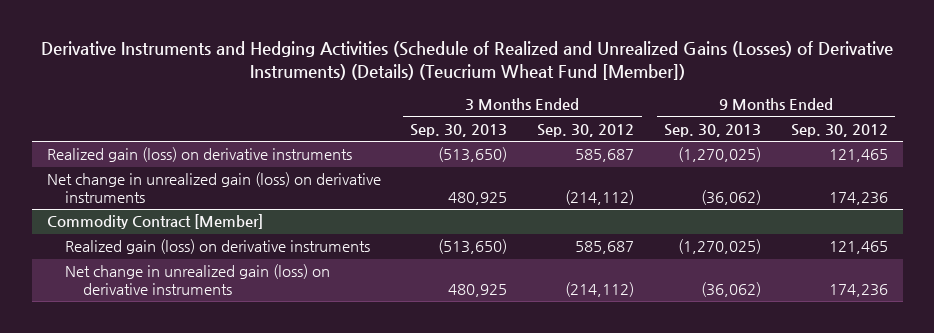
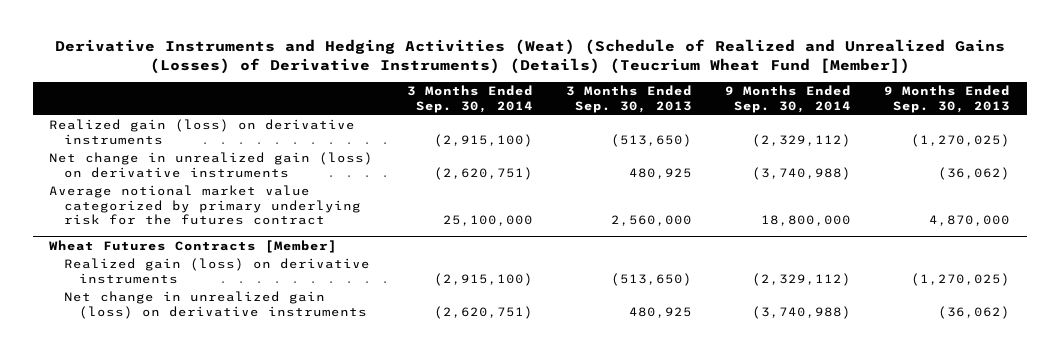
- Derivative Instruments and Hedging Activities (Schedule of Realized and Unrealized Gains (Losses) of Derivative Instruments) (Details) (Teucrium Wheat Fund [Member])
+ Derivative Instruments and Hedging Activities (Weat) (Schedule of Realized and Unrealized Gains (Losses) of Derivative Instruments) (Details) (Teucrium Wheat Fund [Member])
- | 3 Months Ended Sep. 30, 2013 | 3 Months Ended Sep. 30, 2012 | 9 Months Ended Sep. 30, 2013 | 9 Months Ended Sep. 30, 2012
+ | 3 Months Ended Sep. 30, 2014 | 3 Months Ended Sep. 30, 2013 | 9 Months Ended Sep. 30, 2014 | 9 Months Ended Sep. 30, 2013
- Commodity Contract [Member]
+ Average notional market value categorized by primary underlying risk for the futures contract | 25,100,000 | 2,560,000 | 18,800,000 | 4,870,000
+ Wheat Futures Contracts [Member]

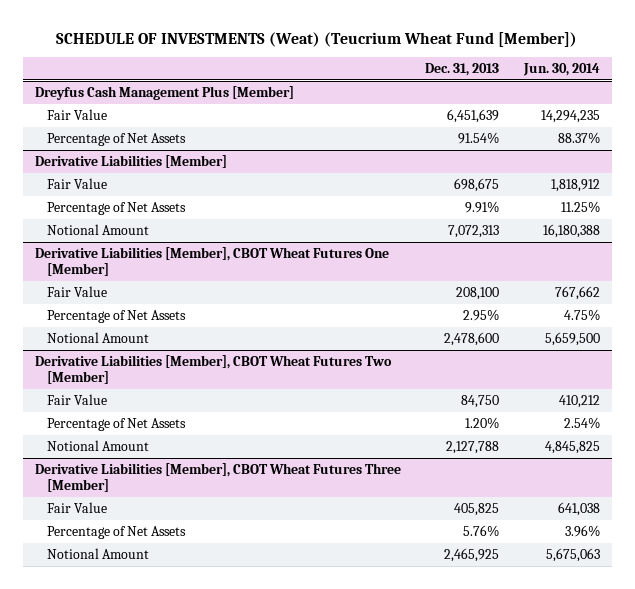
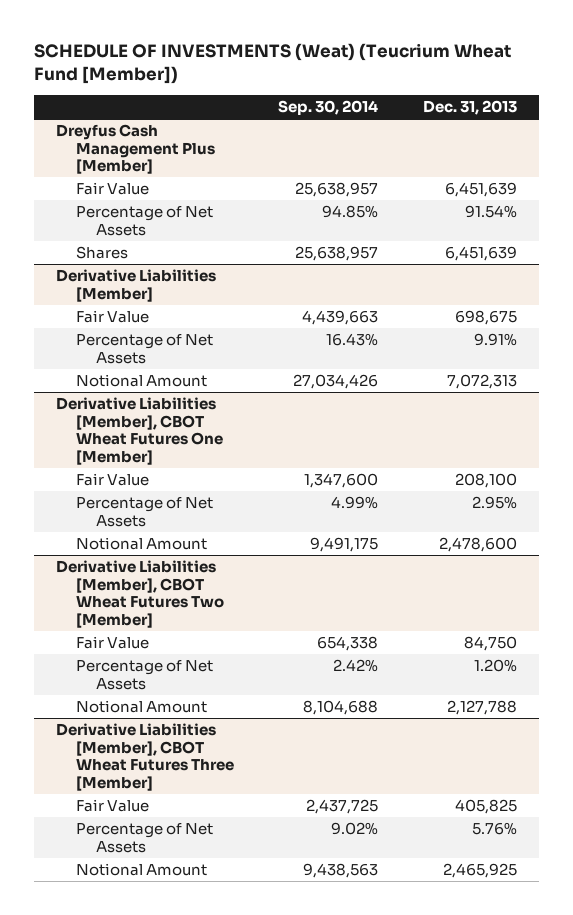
- | Dec. 31, 2013 | Jun. 30, 2014
+ | Sep. 30, 2014 | Dec. 31, 2013
@ Dreyfus Cash Management Plus [Member]
+ Shares | 25,638,957 | 6,451,639

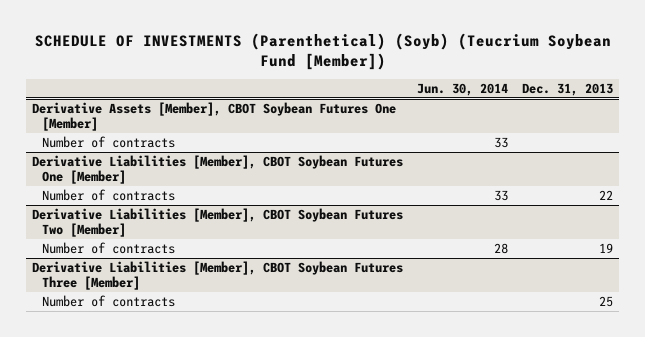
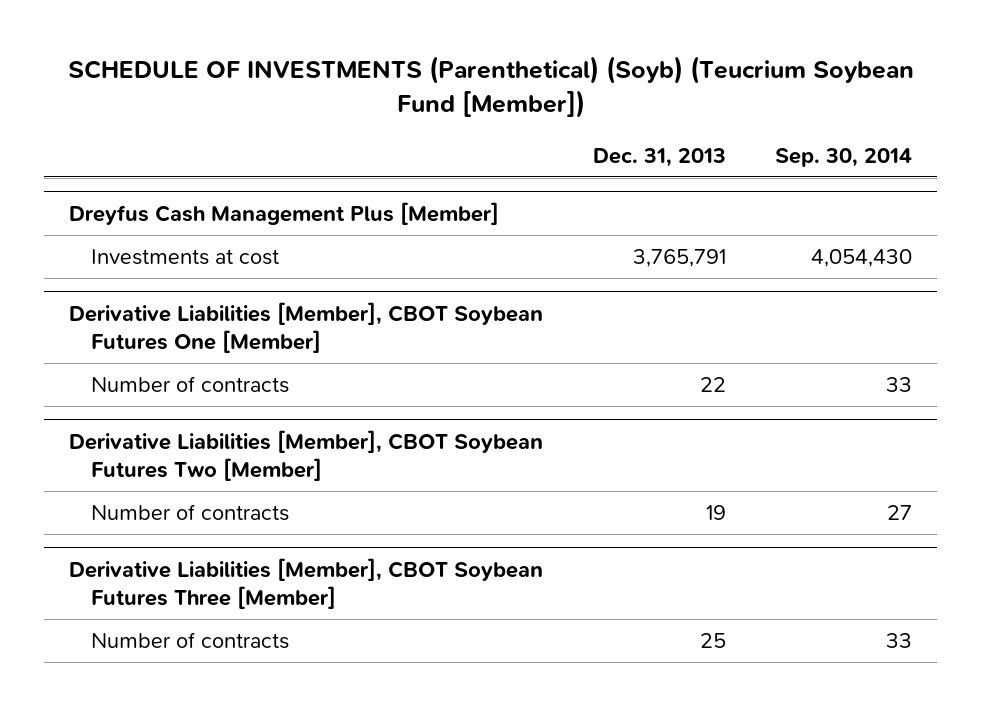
- | Jun. 30, 2014 | Dec. 31, 2013
+ | Dec. 31, 2013 | Sep. 30, 2014
- Derivative Assets [Member], CBOT Soybean Futures One [Member]
- Number of contracts | 33 |
+ Dreyfus Cash Management Plus [Member]
+ Investments at cost | 3,765,791 | 4,054,430

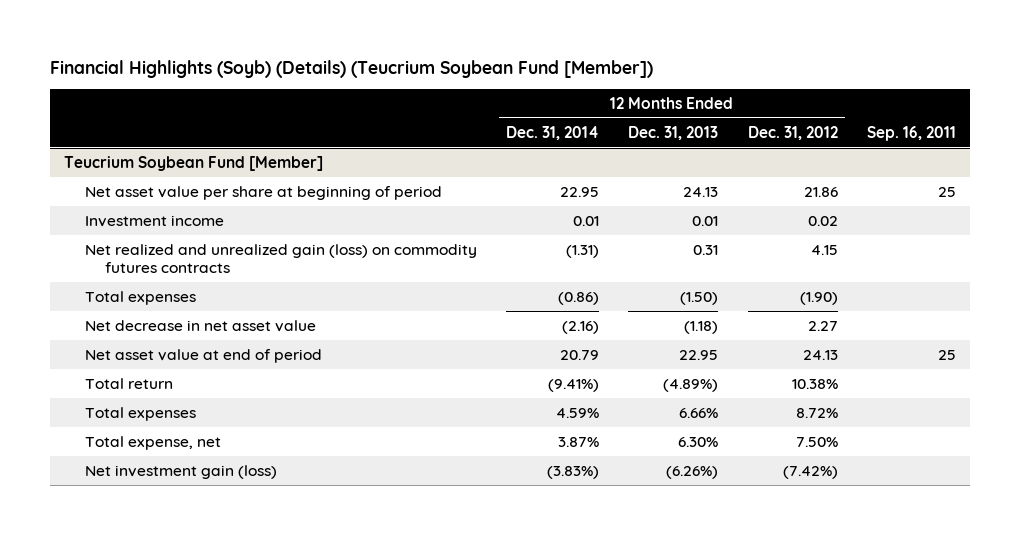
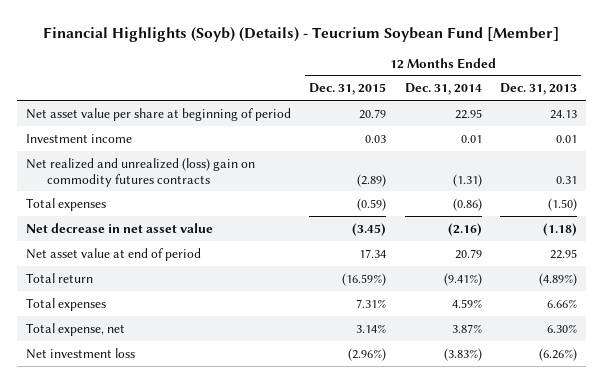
- Financial Highlights (Soyb) (Details) (Teucrium Soybean Fund [Member])
+ Financial Highlights (Soyb) (Details) - Teucrium Soybean Fund [Member]
- | 12 Months Ended Dec. 31, 2014 | 12 Months Ended Dec. 31, 2013 | 12 Months Ended Dec. 31, 2012 | Sep. 16, 2011
+ | 12 Months Ended Dec. 31, 2015 | 12 Months Ended Dec. 31, 2014 | 12 Months Ended Dec. 31, 2013
- Teucrium Soybean Fund [Member]
- Net realized and unrealized gain (loss) on commodity futures contracts | (1.31) | 0.31 | 4.15 |
+ Net realized and unrealized (loss) gain on commodity futures contracts | (2.89) | (1.31) | 0.31
- Net investment gain (loss) | (3.83%) | (6.26%) | (7.42%) |
+ Net investment loss | (2.96%) | (3.83%) | (6.26%)

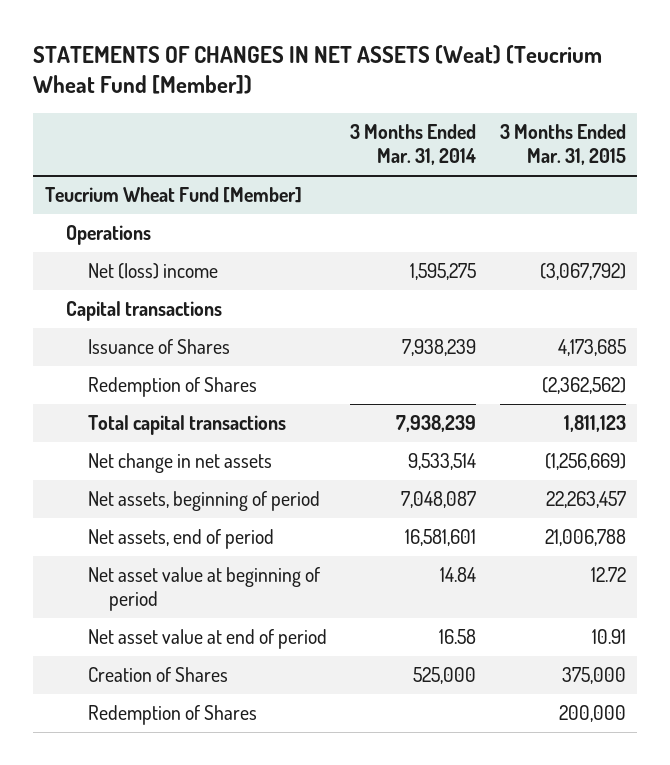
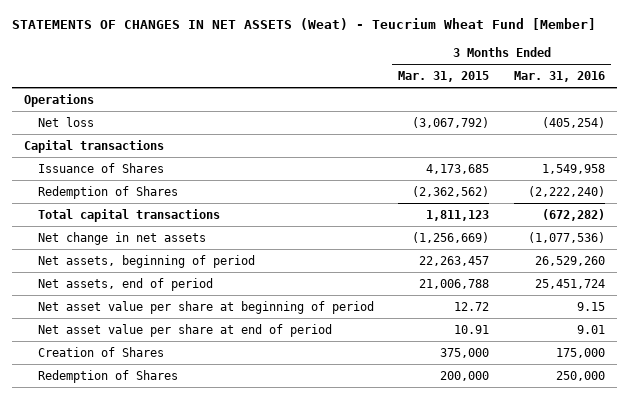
- STATEMENTS OF CHANGES IN NET ASSETS (Weat) (Teucrium Wheat Fund [Member])
+ STATEMENTS OF CHANGES IN NET ASSETS (Weat) - Teucrium Wheat Fund [Member]
- | 3 Months Ended Mar. 31, 2014 | 3 Months Ended Mar. 31, 2015
+ | 3 Months Ended Mar. 31, 2015 | 3 Months Ended Mar. 31, 2016
- Teucrium Wheat Fund [Member]
- Net (loss) income | 1,595,275 | (3,067,792)
+ Net loss | (3,067,792) | (405,254)
- Net asset value at beginning of period | 14.84 | 12.72
- Net asset value at end of period | 16.58 | 10.91
+ Net asset value per share at beginning of period | 12.72 | 9.15
+ Net asset value per share at end of period | 10.91 | 9.01

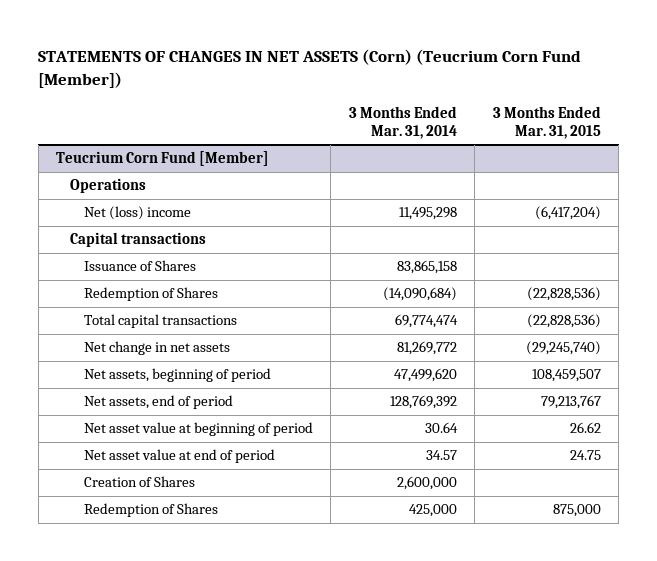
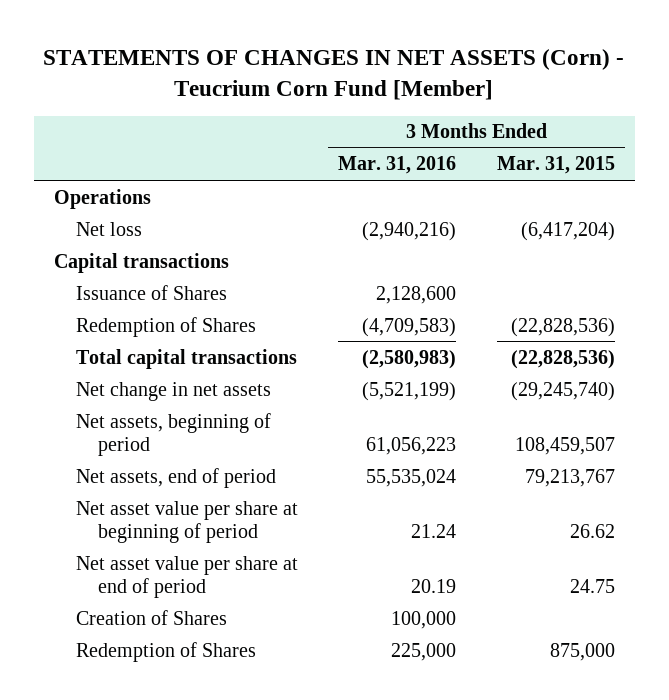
- STATEMENTS OF CHANGES IN NET ASSETS (Corn) (Teucrium Corn Fund [Member])
+ STATEMENTS OF CHANGES IN NET ASSETS (Corn) - Teucrium Corn Fund [Member]
- | 3 Months Ended Mar. 31, 2014 | 3 Months Ended Mar. 31, 2015
+ | 3 Months Ended Mar. 31, 2016 | 3 Months Ended Mar. 31, 2015
- Teucrium Corn Fund [Member]
- Net (loss) income | 11,495,298 | (6,417,204)
+ Net loss | (2,940,216) | (6,417,204)
- Net asset value at beginning of period | 30.64 | 26.62
- Net asset value at end of period | 34.57 | 24.75
+ Net asset value per share at beginning of period | 21.24 | 26.62
+ Net asset value per share at end of period | 20.19 | 24.75

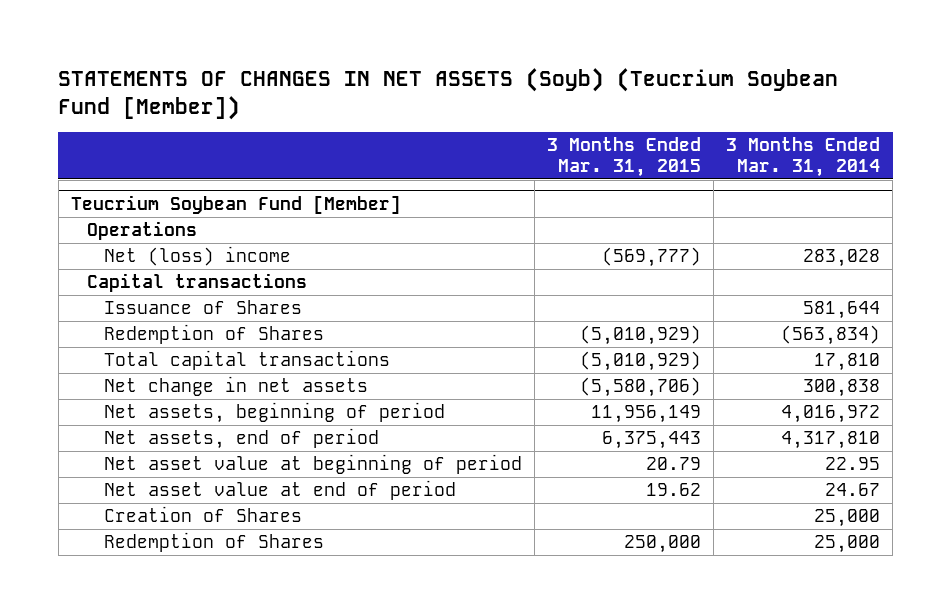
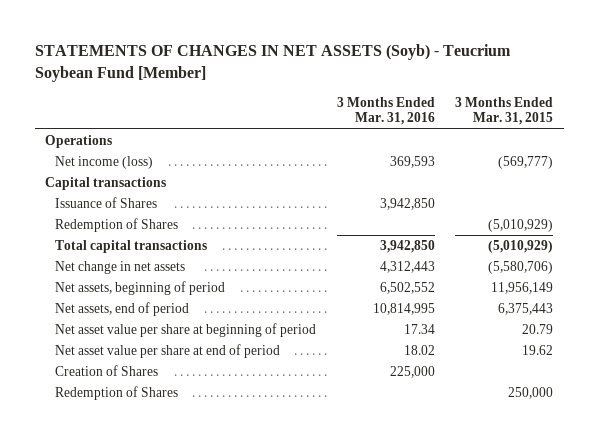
- STATEMENTS OF CHANGES IN NET ASSETS (Soyb) (Teucrium Soybean Fund [Member])
+ STATEMENTS OF CHANGES IN NET ASSETS (Soyb) - Teucrium Soybean Fund [Member]
- | 3 Months Ended Mar. 31, 2015 | 3 Months Ended Mar. 31, 2014
+ | 3 Months Ended Mar. 31, 2016 | 3 Months Ended Mar. 31, 2015
- Teucrium Soybean Fund [Member]
- Net (loss) income | (569,777) | 283,028
+ Net income (loss) | 369,593 | (569,777)
- Net asset value at beginning of period | 20.79 | 22.95
- Net asset value at end of period | 19.62 | 24.67
+ Net asset value per share at beginning of period | 17.34 | 20.79
+ Net asset value per share at end of period | 18.02 | 19.62

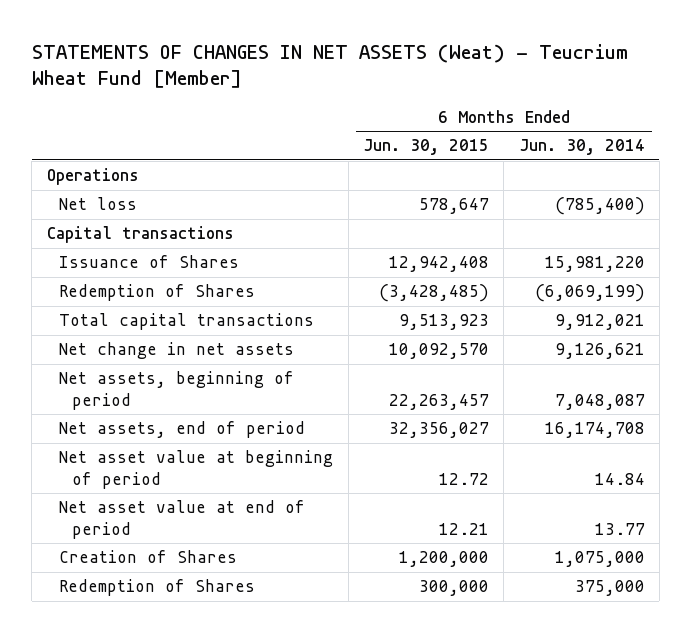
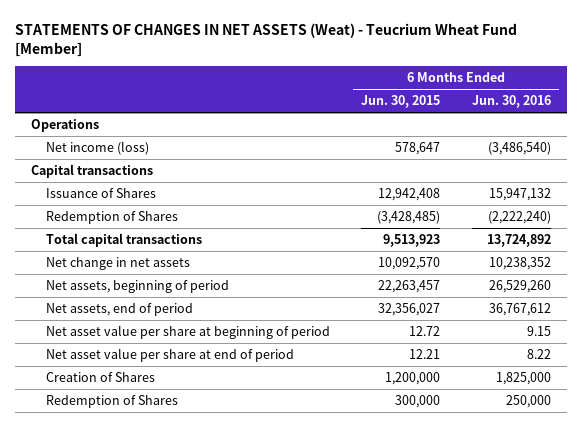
- | 6 Months Ended Jun. 30, 2015 | 6 Months Ended Jun. 30, 2014
+ | 6 Months Ended Jun. 30, 2015 | 6 Months Ended Jun. 30, 2016
- Net loss | 578,647 | (785,400)
+ Net income (loss) | 578,647 | (3,486,540)
- Net asset value at beginning of period | 12.72 | 14.84
- Net asset value at end of period | 12.21 | 13.77
+ Net asset value per share at beginning of period | 12.72 | 9.15
+ Net asset value per share at end of period | 12.21 | 8.22

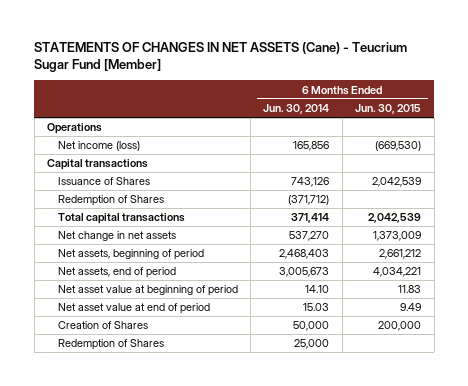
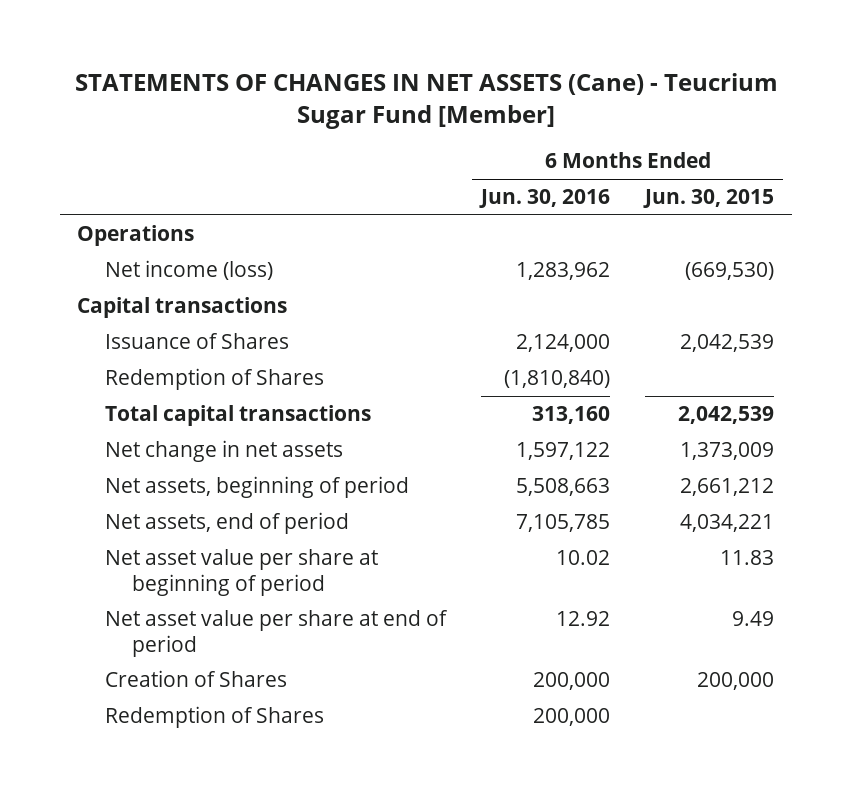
- | 6 Months Ended Jun. 30, 2014 | 6 Months Ended Jun. 30, 2015
+ | 6 Months Ended Jun. 30, 2016 | 6 Months Ended Jun. 30, 2015
- Net asset value at beginning of period | 14.10 | 11.83
- Net asset value at end of period | 15.03 | 9.49
+ Net asset value per share at beginning of period | 10.02 | 11.83
+ Net asset value per share at end of period | 12.92 | 9.49

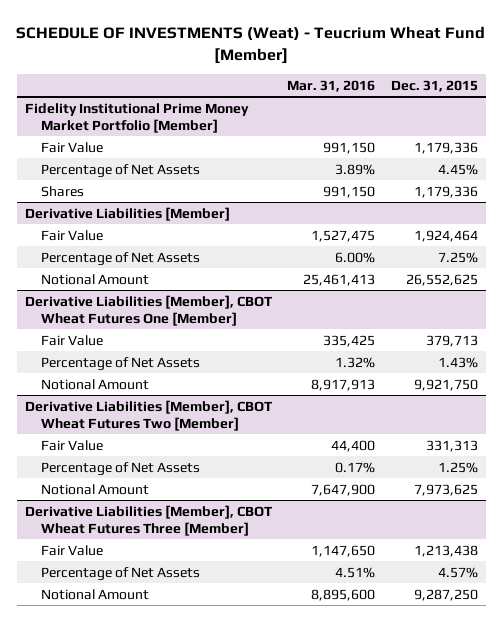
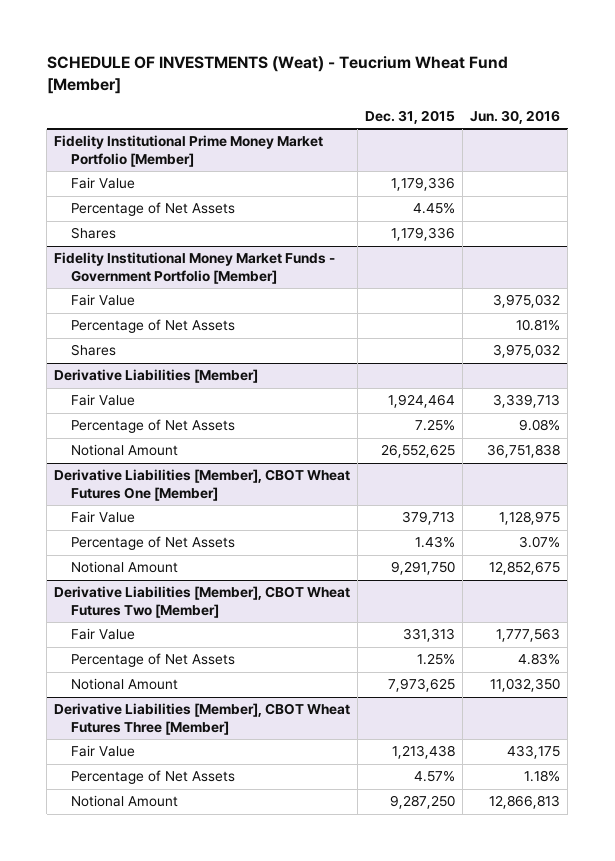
- | Mar. 31, 2016 | Dec. 31, 2015
+ | Dec. 31, 2015 | Jun. 30, 2016
+ Fidelity Institutional Money Market Funds - Government Portfolio [Member]
+ Fair Value | | 3,975,032
+ Percentage of Net Assets | | 10.81%
+ Shares | | 3,975,032
@ Derivative Liabilities [Member], CBOT Wheat Futures One [Member]
- Notional Amount | 8,917,913 | 9,921,750
+ Notional Amount | 9,291,750 | 12,852,675

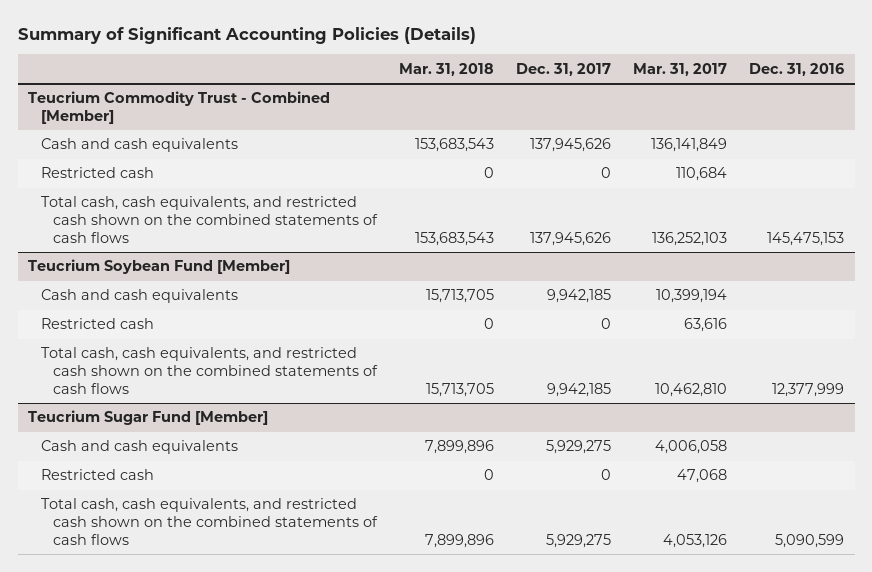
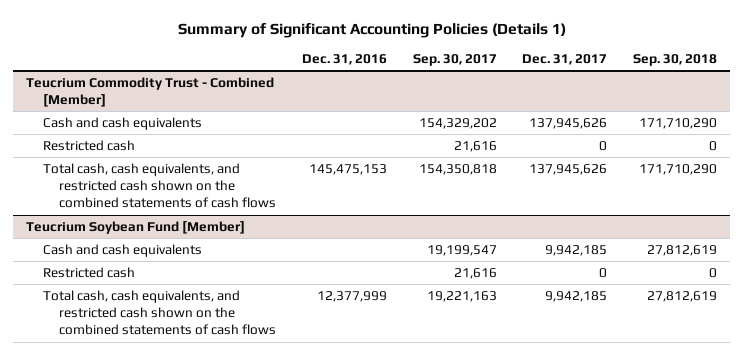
- Summary of Significant Accounting Policies (Details)
+ Summary of Significant Accounting Policies (Details 1)
- | Mar. 31, 2018 | Dec. 31, 2017 | Mar. 31, 2017 | Dec. 31, 2016
+ | Dec. 31, 2016 | Sep. 30, 2017 | Dec. 31, 2017 | Sep. 30, 2018
- Teucrium Sugar Fund [Member]
- Cash and cash equivalents | 7,899,896 | 5,929,275 | 4,006,058 |
- Restricted cash | 0 | 0 | 47,068 |
- Total cash, cash equivalents, and restricted cash shown on the combined statements of cash flows | 7,899,896 | 5,929,275 | 4,053,126 | 5,090,599

